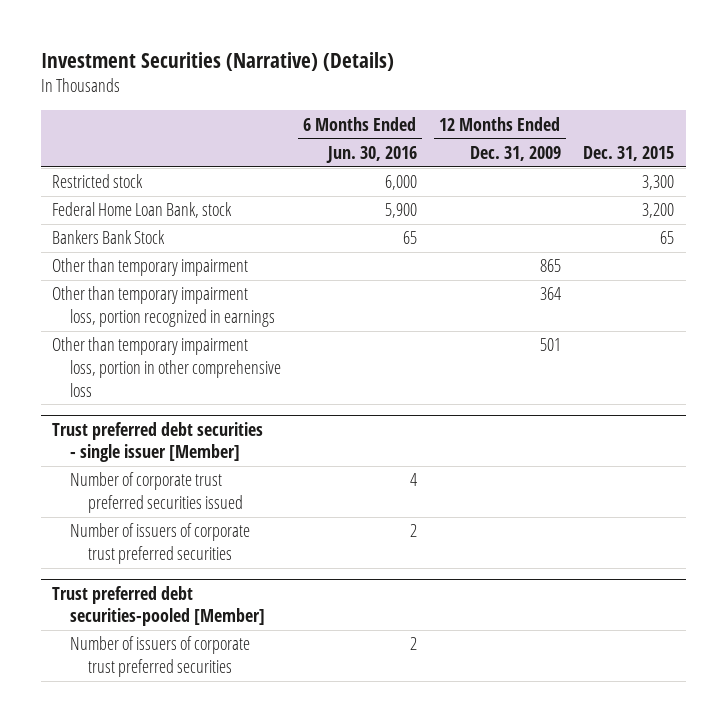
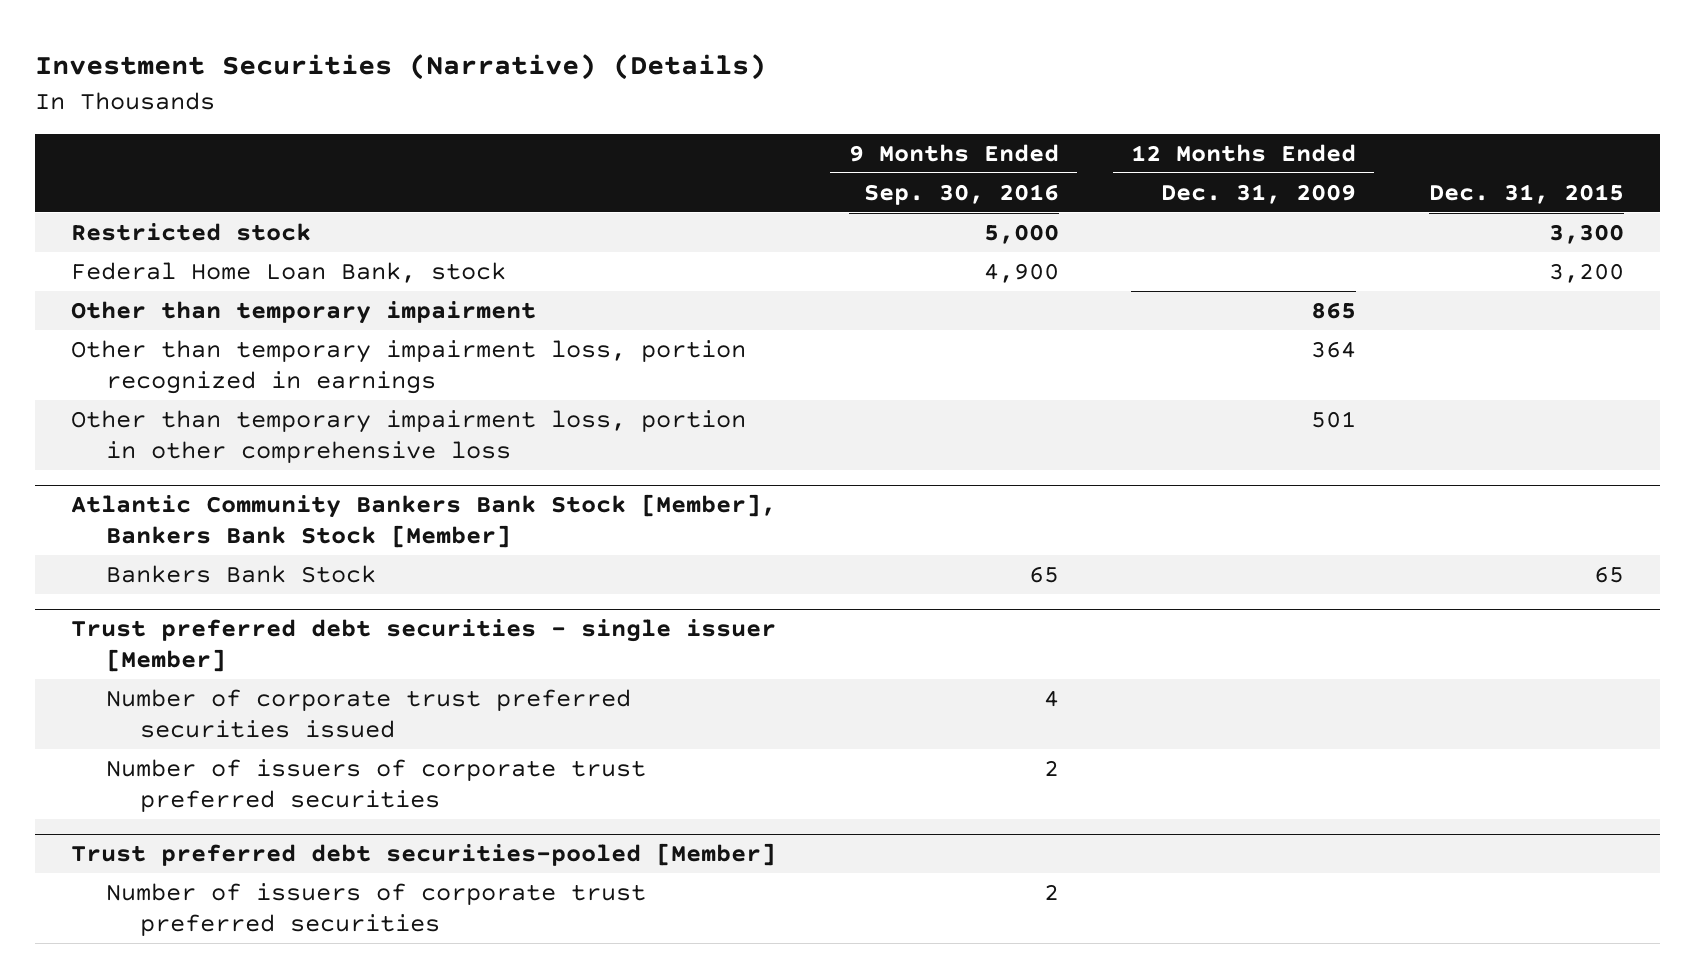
- | 6 Months Ended Jun. 30, 2016 | 12 Months Ended Dec. 31, 2009 | Dec. 31, 2015
+ | 9 Months Ended Sep. 30, 2016 | 12 Months Ended Dec. 31, 2009 | Dec. 31, 2015
- Bankers Bank Stock | 65 | | 65
+ Atlantic Community Bankers Bank Stock [Member], Bankers Bank Stock [Member]
+ Bankers Bank Stock | 65 | | 65

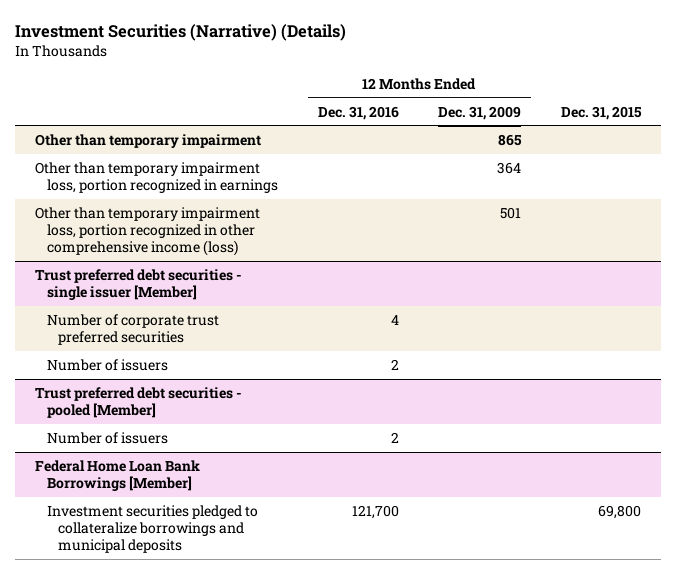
- | 9 Months Ended Sep. 30, 2016 | 12 Months Ended Dec. 31, 2009 | Dec. 31, 2015
+ | 12 Months Ended Dec. 31, 2016 | 12 Months Ended Dec. 31, 2009 | Dec. 31, 2015
- Restricted stock | 5,000 | | 3,300
- Federal Home Loan Bank, stock | 4,900 | | 3,200
- Other than temporary impairment loss, portion in other comprehensive loss | | 501 |
- Atlantic Community Bankers Bank Stock [Member], Bankers Bank Stock [Member]
- Bankers Bank Stock | 65 | | 65
+ Other than temporary impairment loss, portion recognized in other comprehensive income (loss) | | 501 |
@ Trust preferred debt securities - single issuer [Member]
- Number of corporate trust preferred securities issued | 4 | |
- Number of issuers of corporate trust preferred securities | 2 | |
- Trust preferred debt securities-pooled [Member]
- Number of issuers of corporate trust preferred securities | 2 | |
@ Trust preferred debt securities - single issuer [Member]
+ Number of corporate trust preferred securities | 4 | |
+ Number of issuers | 2 | |
+ Trust preferred debt securities - pooled [Member]
+ Number of issuers | 2 | |
+ Federal Home Loan Bank Borrowings [Member]
+ Investment securities pledged to collateralize borrowings and municipal deposits | 121,700 | | 69,800

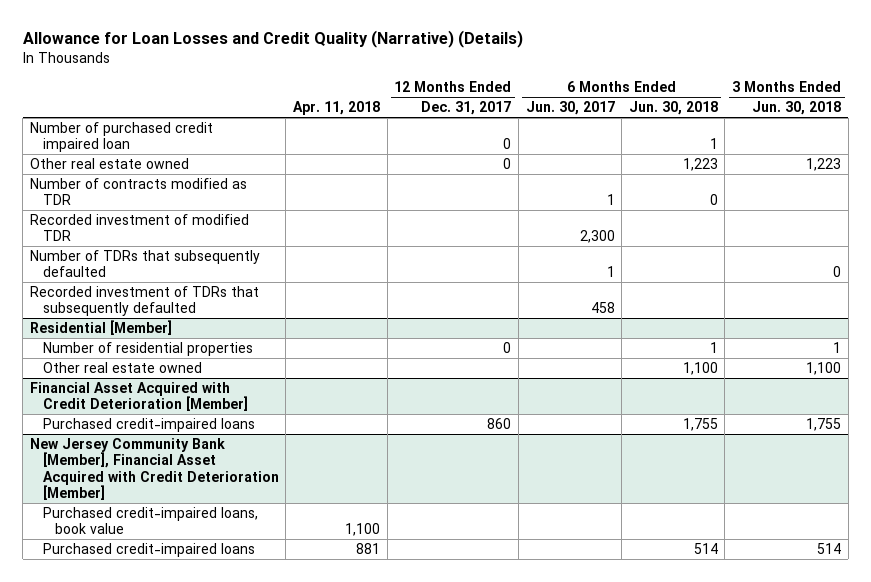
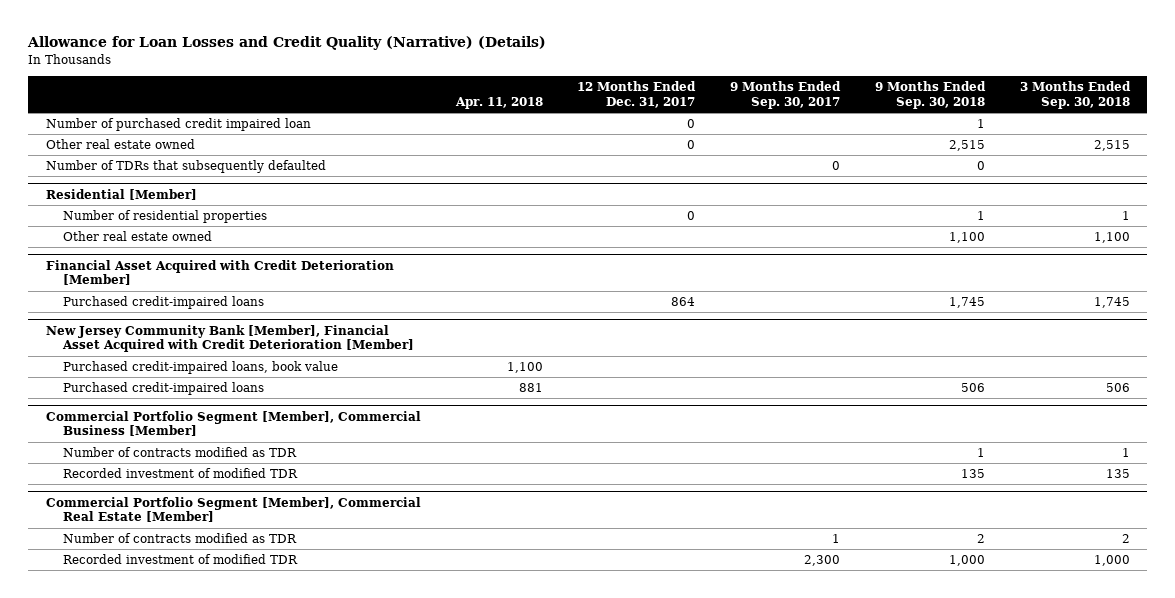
- | Apr. 11, 2018 | 12 Months Ended Dec. 31, 2017 | 6 Months Ended Jun. 30, 2017 | 6 Months Ended Jun. 30, 2018 | 3 Months Ended Jun. 30, 2018
+ | Apr. 11, 2018 | 12 Months Ended Dec. 31, 2017 | 9 Months Ended Sep. 30, 2017 | 9 Months Ended Sep. 30, 2018 | 3 Months Ended Sep. 30, 2018
- Number of contracts modified as TDR | | | 1 | 0 |
- Recorded investment of modified TDR | | | 2,300 | |
- Recorded investment of TDRs that subsequently defaulted | | | 458 | |
@ Financial Asset Acquired with Credit Deterioration [Member]
- Purchased credit-impaired loans | | 860 | | 1,755 | 1,755
+ Purchased credit-impaired loans | | 864 | | 1,745 | 1,745
+ Commercial Portfolio Segment [Member], Commercial Business [Member]
+ Number of contracts modified as TDR | | | | 1 | 1
+ Recorded investment of modified TDR | | | | 135 | 135
+ Commercial Portfolio Segment [Member], Commercial Real Estate [Member]
+ Number of contracts modified as TDR | | | 1 | 2 | 2
+ Recorded investment of modified TDR | | | 2,300 | 1,000 | 1,000

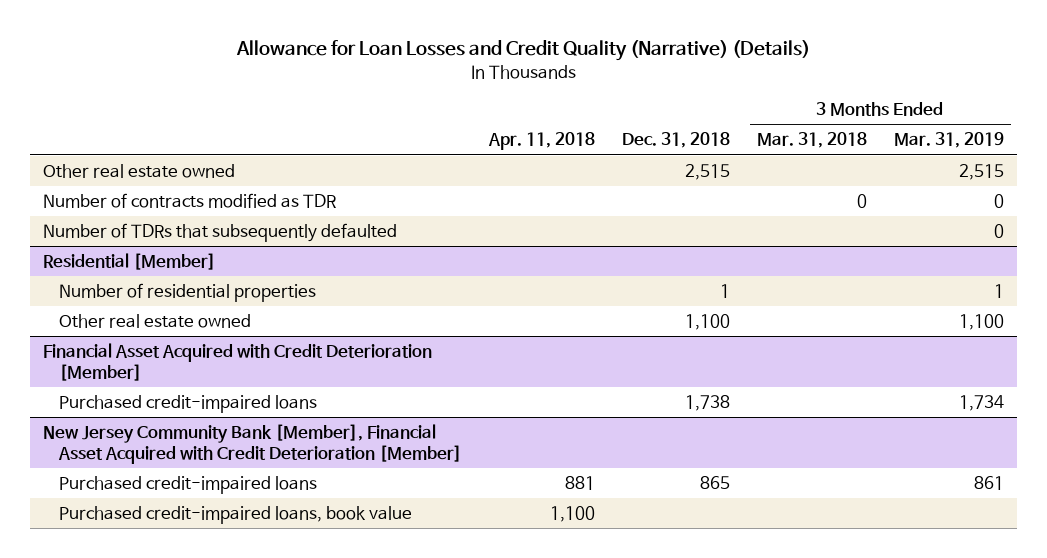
- | Apr. 11, 2018 | 12 Months Ended Dec. 31, 2017 | 9 Months Ended Sep. 30, 2017 | 9 Months Ended Sep. 30, 2018 | 3 Months Ended Sep. 30, 2018
+ | Apr. 11, 2018 | Dec. 31, 2018 | 3 Months Ended Mar. 31, 2018 | 3 Months Ended Mar. 31, 2019
- Number of purchased credit impaired loan | | 0 | | 1 |
+ Number of contracts modified as TDR | | | 0 | 0
- Commercial Portfolio Segment [Member], Commercial Business [Member]
- Number of contracts modified as TDR | | | | 1 | 1
- Recorded investment of modified TDR | | | | 135 | 135
- Commercial Portfolio Segment [Member], Commercial Real Estate [Member]
- Number of contracts modified as TDR | | | 1 | 2 | 2
- Recorded investment of modified TDR | | | 2,300 | 1,000 | 1,000
@ New Jersey Community Bank [Member], Financial Asset Acquired with Credit Deterioration [Member]
moved down: Purchased credit-impaired loans, book value | 1,100 | | |

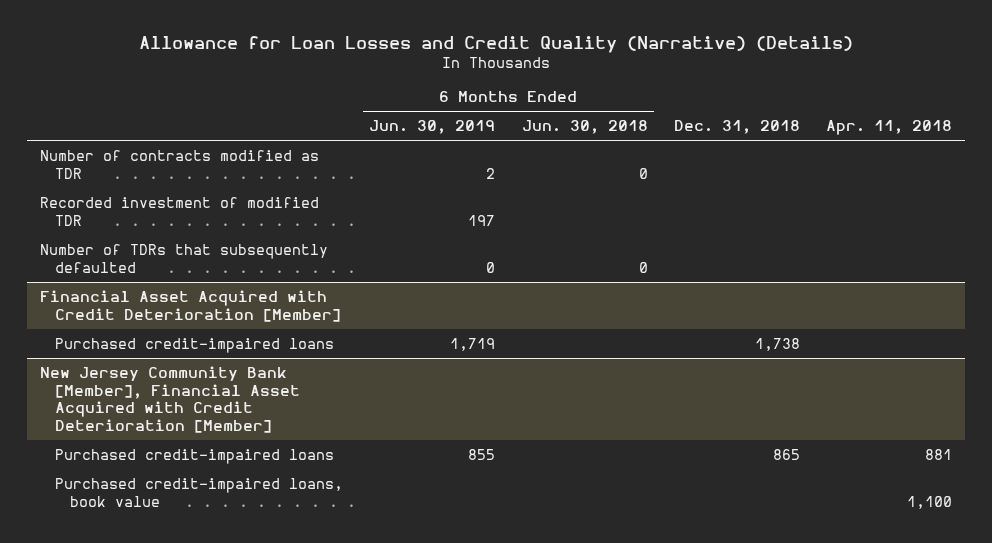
- | Apr. 11, 2018 | Dec. 31, 2018 | 3 Months Ended Mar. 31, 2018 | 3 Months Ended Mar. 31, 2019
+ | 6 Months Ended Jun. 30, 2019 | 6 Months Ended Jun. 30, 2018 | Dec. 31, 2018 | Apr. 11, 2018
- Other real estate owned | | 2,515 | | 2,515
+ Recorded investment of modified TDR | 197 | | |
- Residential [Member]
- Number of residential properties | | 1 | | 1
- Other real estate owned | | 1,100 | | 1,100

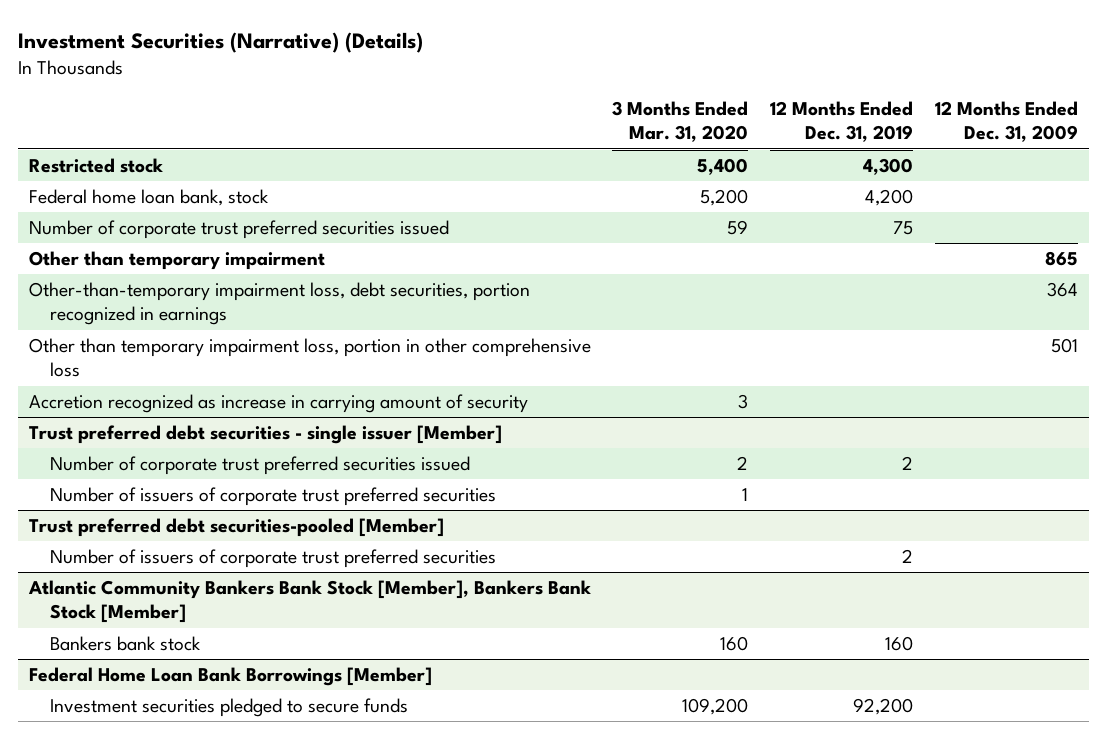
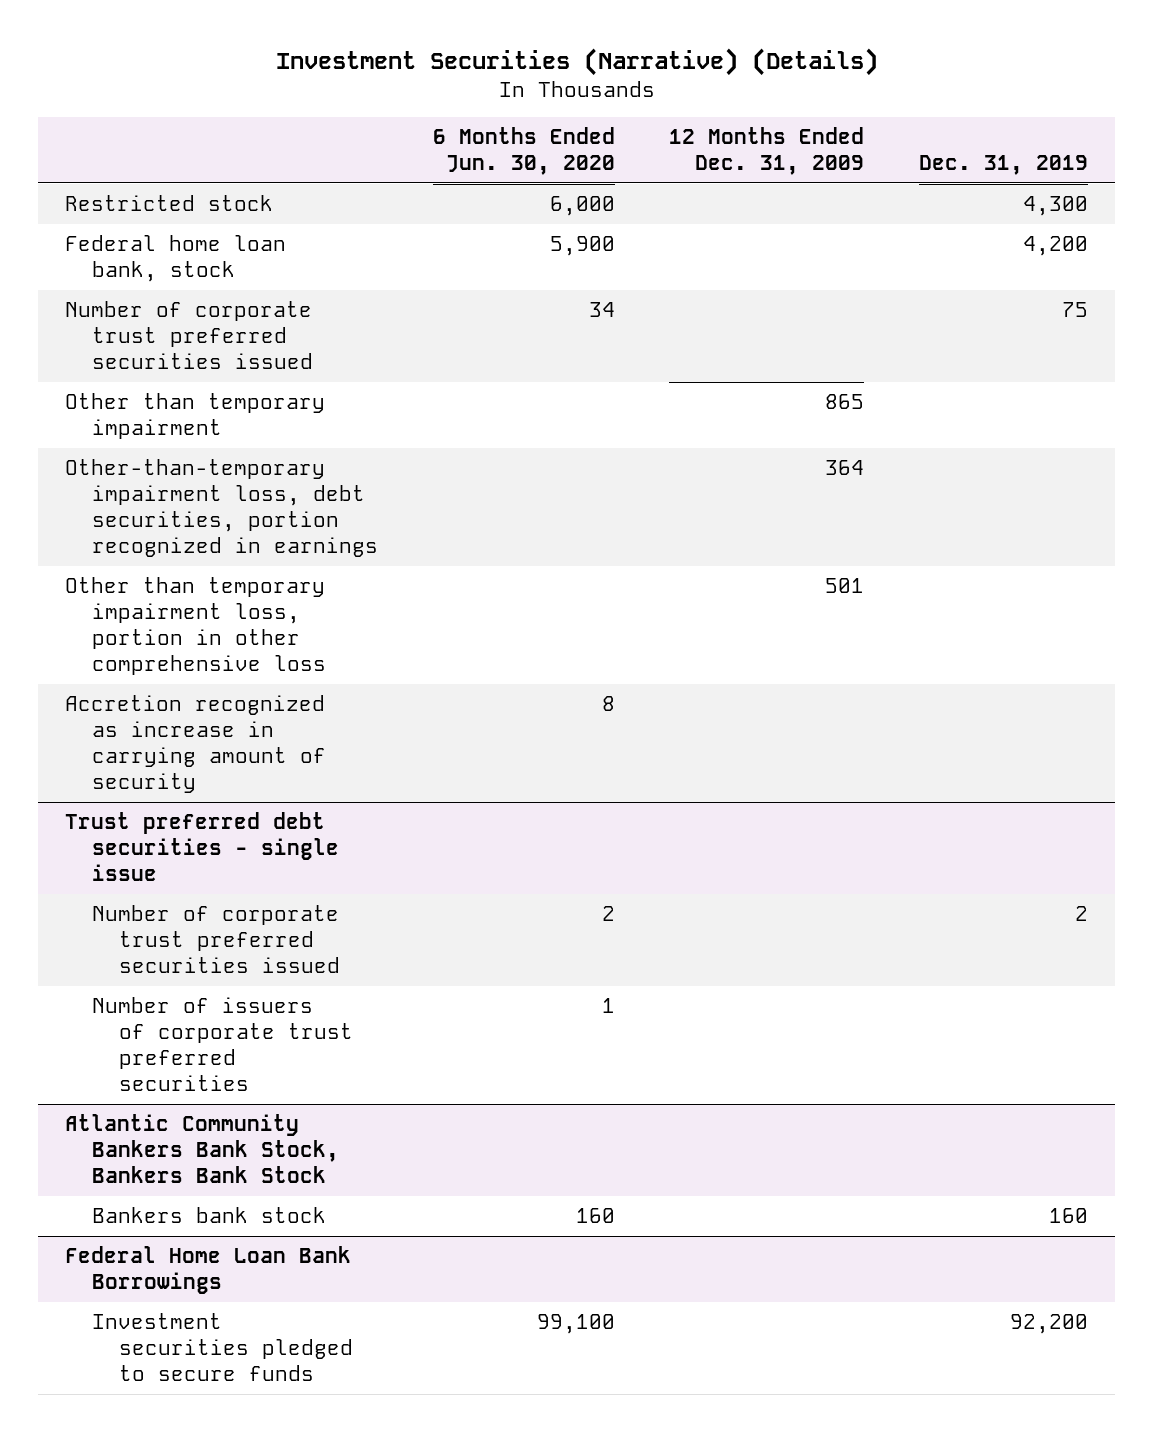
- | 3 Months Ended Mar. 31, 2020 | 12 Months Ended Dec. 31, 2019 | 12 Months Ended Dec. 31, 2009
+ | 6 Months Ended Jun. 30, 2020 | 12 Months Ended Dec. 31, 2009 | Dec. 31, 2019
- Trust preferred debt securities - single issuer [Member]
+ Trust preferred debt securities - single issue
- Trust preferred debt securities-pooled [Member]
- Number of issuers of corporate trust preferred securities | | 2 |
- Atlantic Community Bankers Bank Stock [Member], Bankers Bank Stock [Member]
+ Atlantic Community Bankers Bank Stock, Bankers Bank Stock
- Federal Home Loan Bank Borrowings [Member]
+ Federal Home Loan Bank Borrowings

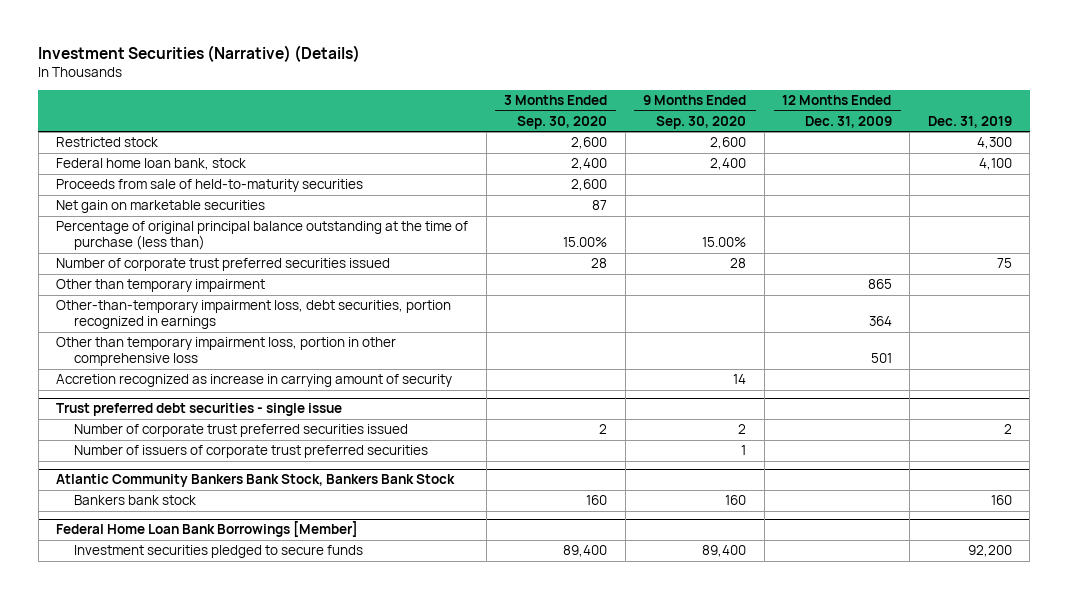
- | 6 Months Ended Jun. 30, 2020 | 12 Months Ended Dec. 31, 2009 | Dec. 31, 2019
+ | 3 Months Ended Sep. 30, 2020 | 9 Months Ended Sep. 30, 2020 | 12 Months Ended Dec. 31, 2009 | Dec. 31, 2019
- Federal home loan bank, stock | 5,900 | | 4,200
+ Federal home loan bank, stock | 2,400 | 2,400 | | 4,100
+ Proceeds from sale of held-to-maturity securities | 2,600 | | |
+ Net gain on marketable securities | 87 | | |
+ Percentage of original principal balance outstanding at the time of purchase (less than) | 15.00% | 15.00% | |
- Federal Home Loan Bank Borrowings
+ Federal Home Loan Bank Borrowings [Member]

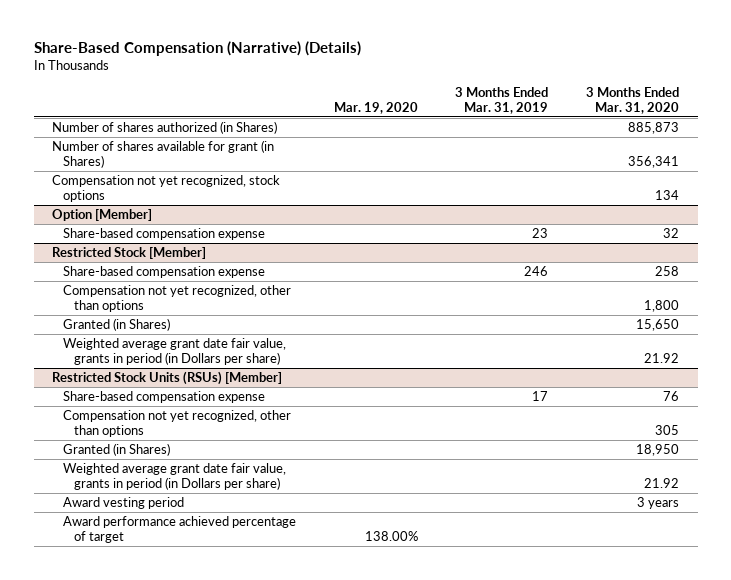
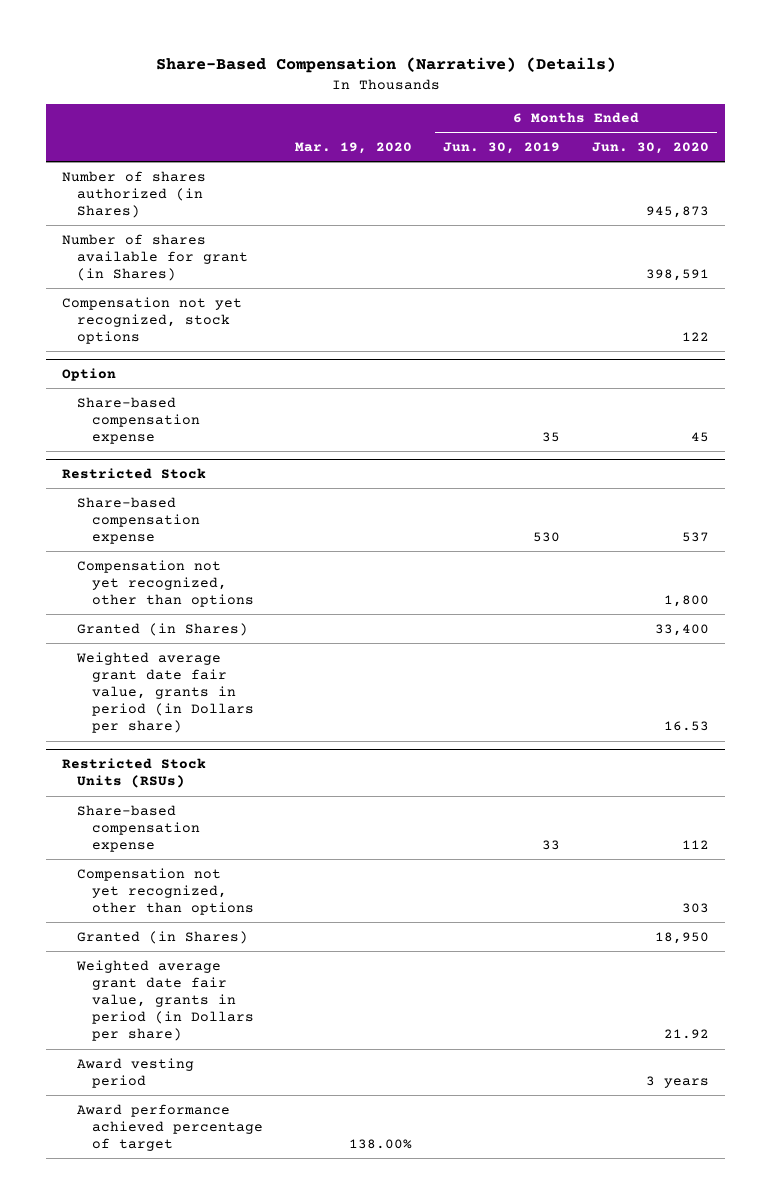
- | Mar. 19, 2020 | 3 Months Ended Mar. 31, 2019 | 3 Months Ended Mar. 31, 2020
+ | Mar. 19, 2020 | 6 Months Ended Jun. 30, 2019 | 6 Months Ended Jun. 30, 2020
- Option [Member]
+ Option
- Restricted Stock [Member]
+ Restricted Stock
- Restricted Stock Units (RSUs) [Member]
+ Restricted Stock Units (RSUs)

